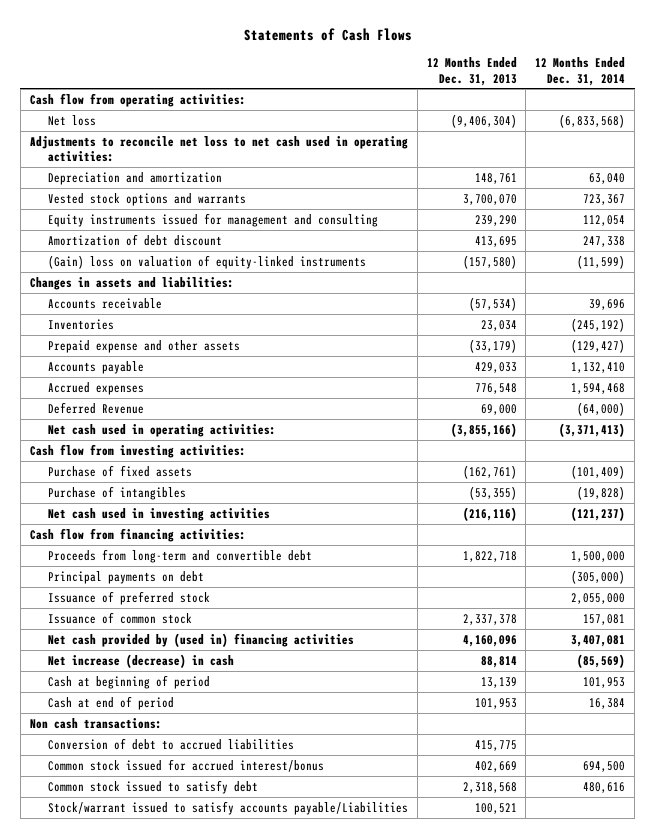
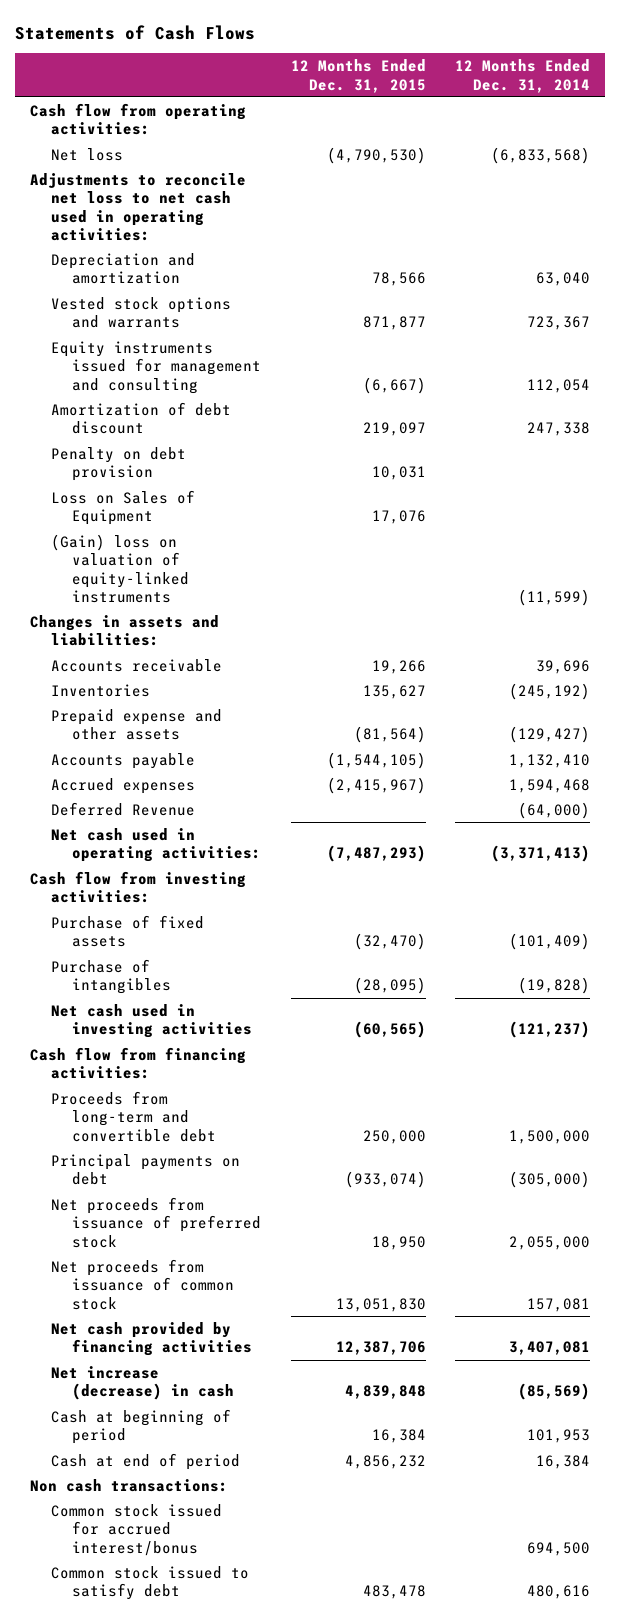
- | 12 Months Ended Dec. 31, 2013 | 12 Months Ended Dec. 31, 2014
+ | 12 Months Ended Dec. 31, 2015 | 12 Months Ended Dec. 31, 2014
+ Penalty on debt provision | 10,031 |
+ Loss on Sales of Equipment | 17,076 |
- Issuance of preferred stock | | 2,055,000
- Issuance of common stock | 2,337,378 | 157,081
- Net cash provided by (used in) financing activities | 4,160,096 | 3,407,081
+ Net proceeds from issuance of preferred stock | 18,950 | 2,055,000
+ Net proceeds from issuance of common stock | 13,051,830 | 157,081
+ Net cash provided by financing activities | 12,387,706 | 3,407,081
- Conversion of debt to accrued liabilities | 415,775 |
- Stock/warrant issued to satisfy accounts payable/Liabilities | 100,521 |

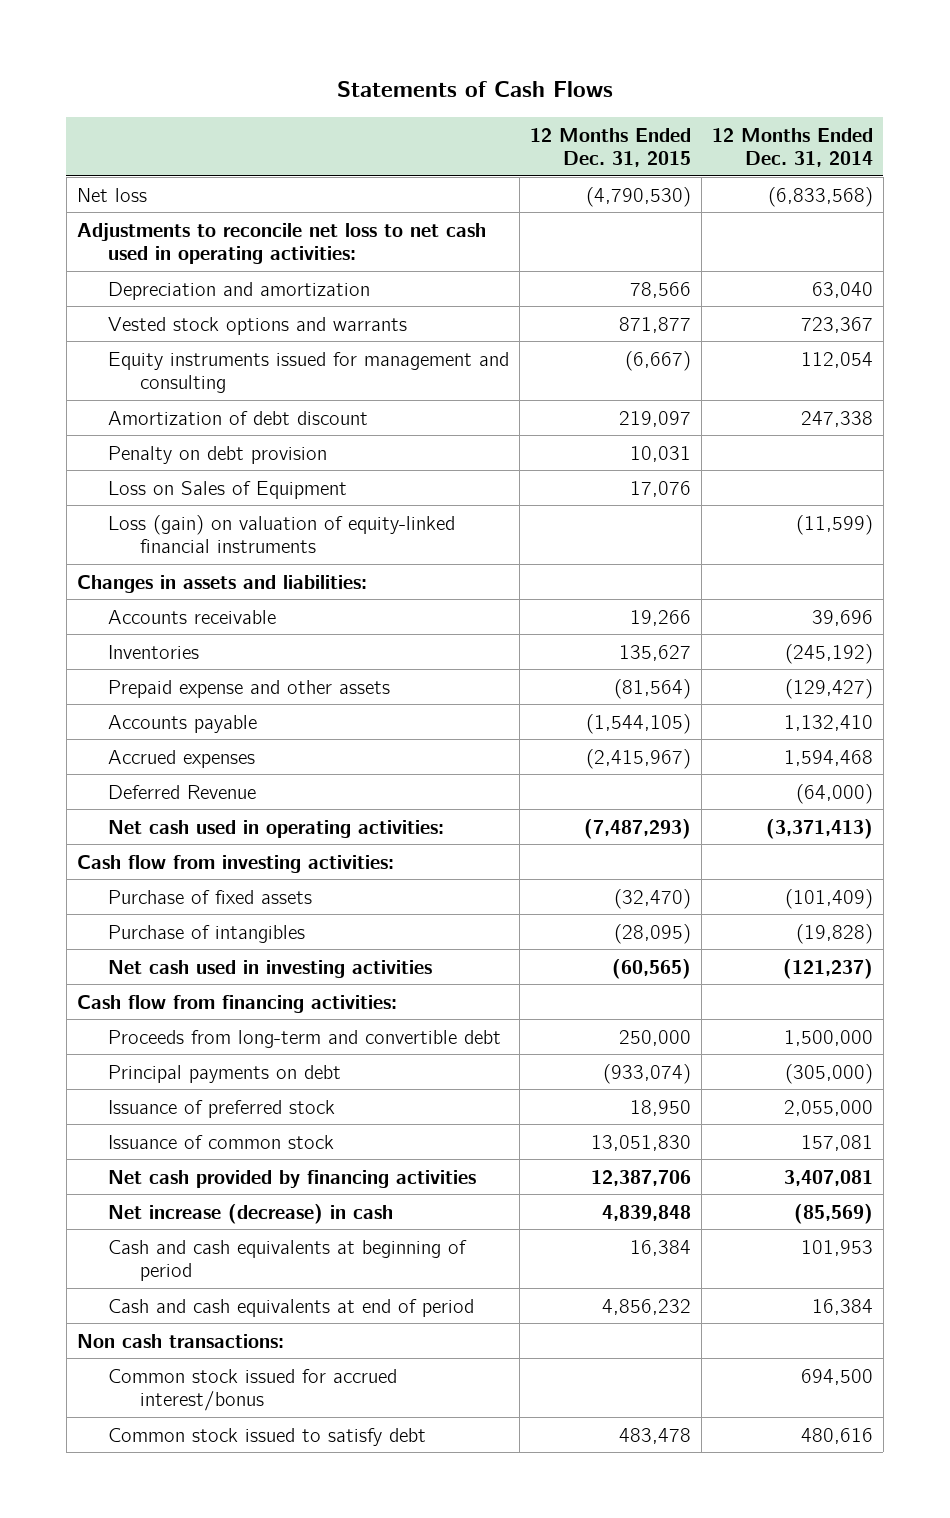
- Cash flow from operating activities:
- (Gain) loss on valuation of equity-linked instruments | | (11,599)
+ Loss (gain) on valuation of equity-linked financial instruments | | (11,599)
- Net proceeds from issuance of preferred stock | 18,950 | 2,055,000
- Net proceeds from issuance of common stock | 13,051,830 | 157,081
+ Issuance of preferred stock | 18,950 | 2,055,000
+ Issuance of common stock | 13,051,830 | 157,081
- Cash at beginning of period | 16,384 | 101,953
- Cash at end of period | 4,856,232 | 16,384
+ Cash and cash equivalents at beginning of period | 16,384 | 101,953
+ Cash and cash equivalents at end of period | 4,856,232 | 16,384

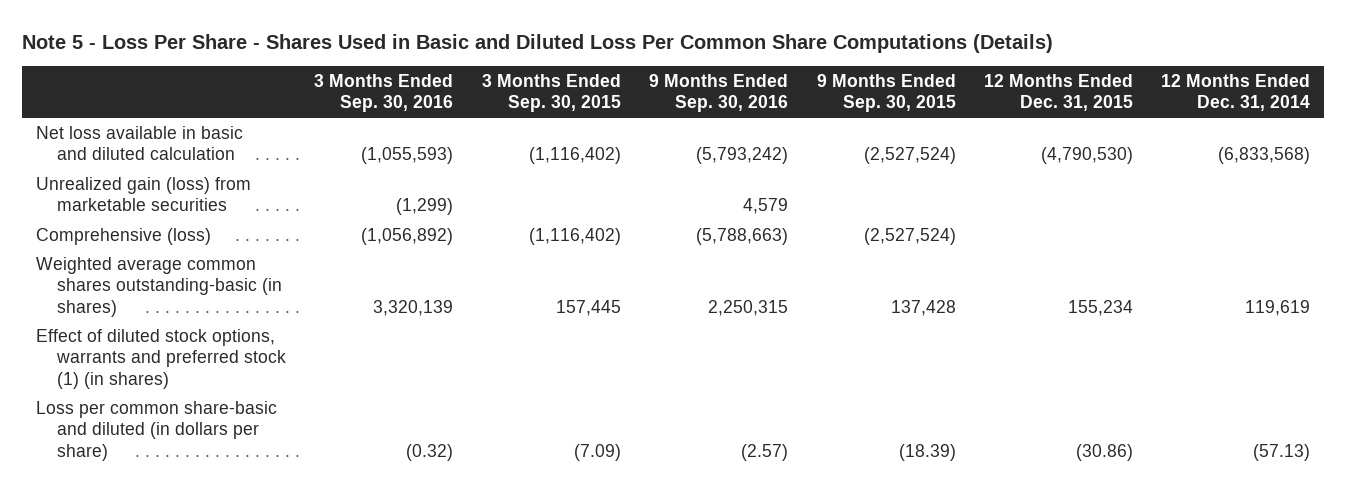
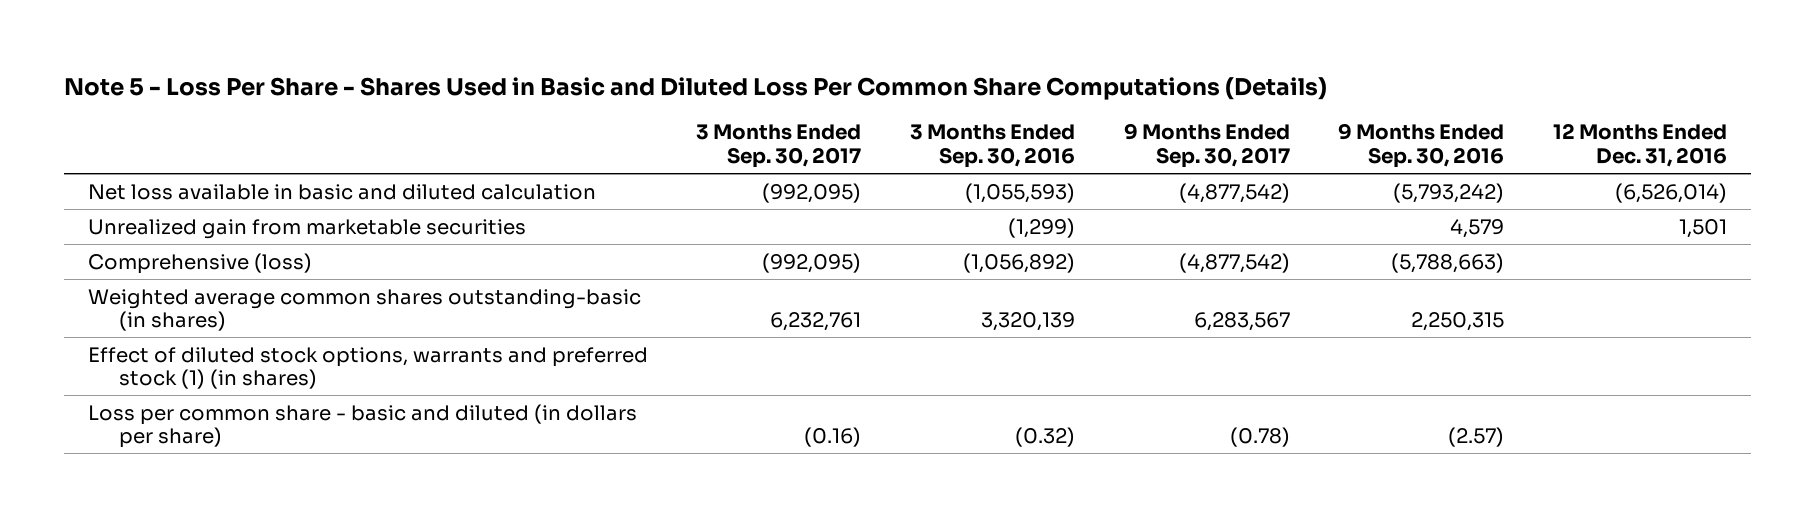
- | 3 Months Ended Sep. 30, 2016 | 3 Months Ended Sep. 30, 2015 | 9 Months Ended Sep. 30, 2016 | 9 Months Ended Sep. 30, 2015 | 12 Months Ended Dec. 31, 2015 | 12 Months Ended Dec. 31, 2014
+ | 3 Months Ended Sep. 30, 2017 | 3 Months Ended Sep. 30, 2016 | 9 Months Ended Sep. 30, 2017 | 9 Months Ended Sep. 30, 2016 | 12 Months Ended Dec. 31, 2016
- Unrealized gain (loss) from marketable securities | (1,299) | | 4,579 | | |
+ Unrealized gain from marketable securities | | (1,299) | | 4,579 | 1,501
- Loss per common share-basic and diluted (in dollars per share) | (0.32) | (7.09) | (2.57) | (18.39) | (30.86) | (57.13)
+ Loss per common share - basic and diluted (in dollars per share) | (0.16) | (0.32) | (0.78) | (2.57) |

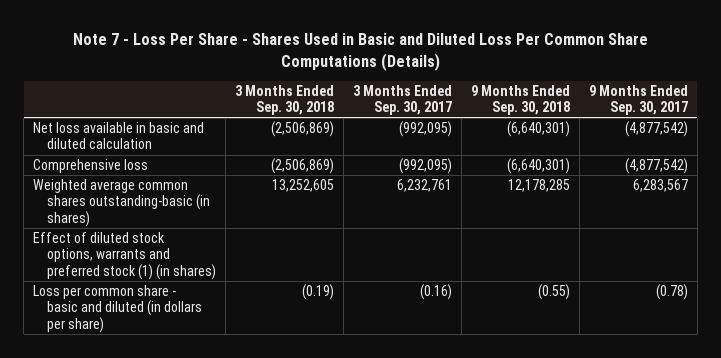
- Note 5 - Loss Per Share - Shares Used in Basic and Diluted Loss Per Common Share Computations (Details)
+ Note 7 - Loss Per Share - Shares Used in Basic and Diluted Loss Per Common Share Computations (Details)
- | 3 Months Ended Sep. 30, 2017 | 3 Months Ended Sep. 30, 2016 | 9 Months Ended Sep. 30, 2017 | 9 Months Ended Sep. 30, 2016 | 12 Months Ended Dec. 31, 2016
+ | 3 Months Ended Sep. 30, 2018 | 3 Months Ended Sep. 30, 2017 | 9 Months Ended Sep. 30, 2018 | 9 Months Ended Sep. 30, 2017
- Unrealized gain from marketable securities | | (1,299) | | 4,579 | 1,501
- Comprehensive (loss) | (992,095) | (1,056,892) | (4,877,542) | (5,788,663) |
+ Comprehensive loss | (2,506,869) | (992,095) | (6,640,301) | (4,877,542)

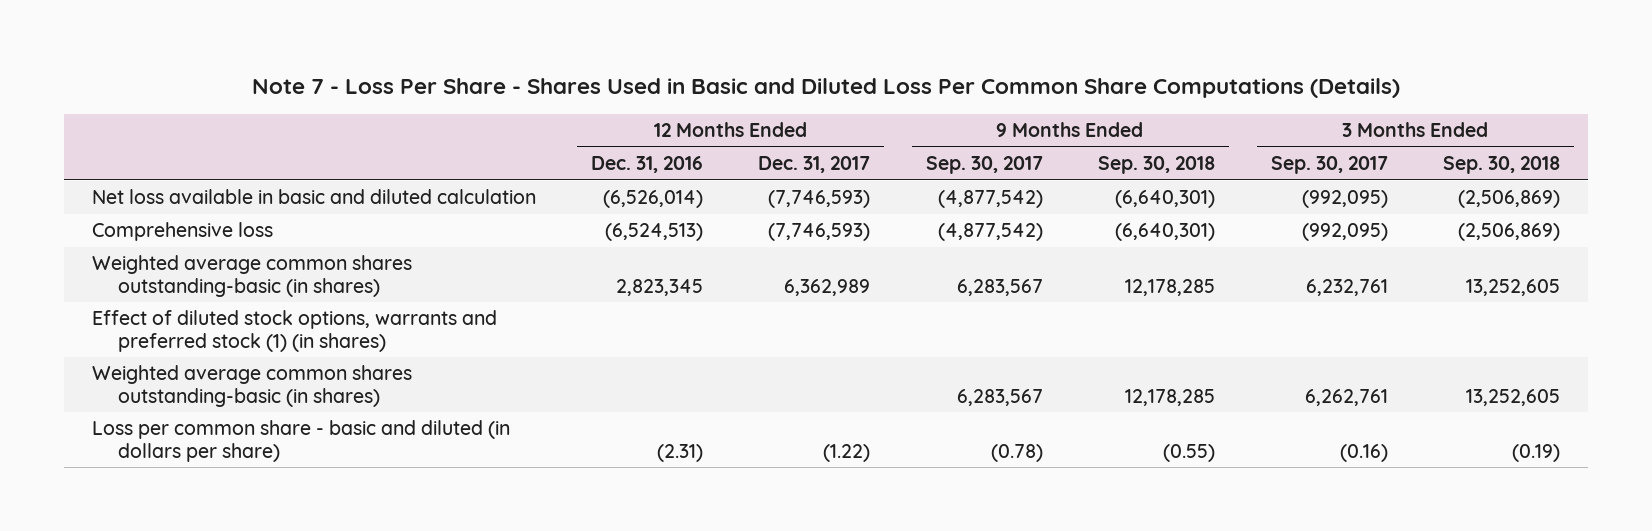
- | 3 Months Ended Sep. 30, 2018 | 3 Months Ended Sep. 30, 2017 | 9 Months Ended Sep. 30, 2018 | 9 Months Ended Sep. 30, 2017
+ | 12 Months Ended Dec. 31, 2016 | 12 Months Ended Dec. 31, 2017 | 9 Months Ended Sep. 30, 2017 | 9 Months Ended Sep. 30, 2018 | 3 Months Ended Sep. 30, 2017 | 3 Months Ended Sep. 30, 2018
+ Weighted average common shares outstanding-basic (in shares) | | | 6,283,567 | 12,178,285 | 6,262,761 | 13,252,605

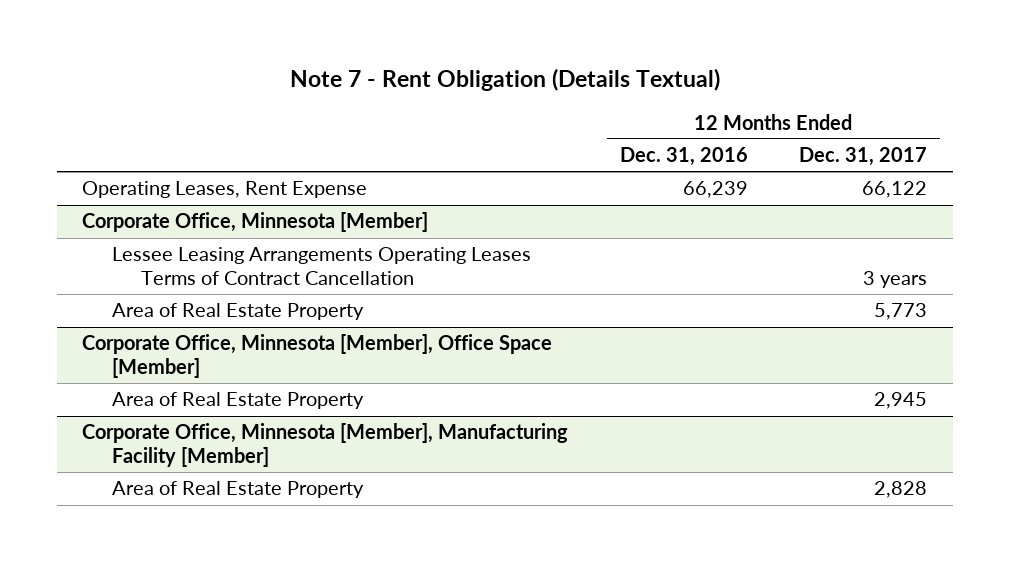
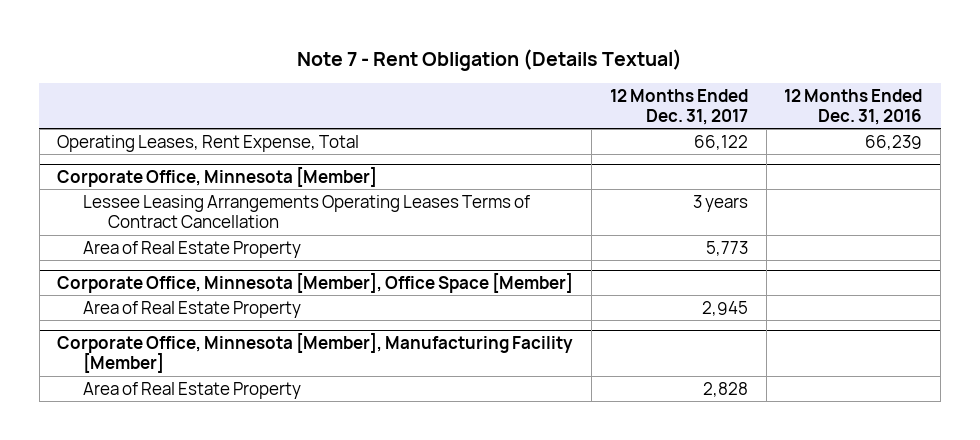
- | 12 Months Ended Dec. 31, 2016 | 12 Months Ended Dec. 31, 2017
+ | 12 Months Ended Dec. 31, 2017 | 12 Months Ended Dec. 31, 2016
- Operating Leases, Rent Expense | 66,239 | 66,122
+ Operating Leases, Rent Expense, Total | 66,122 | 66,239

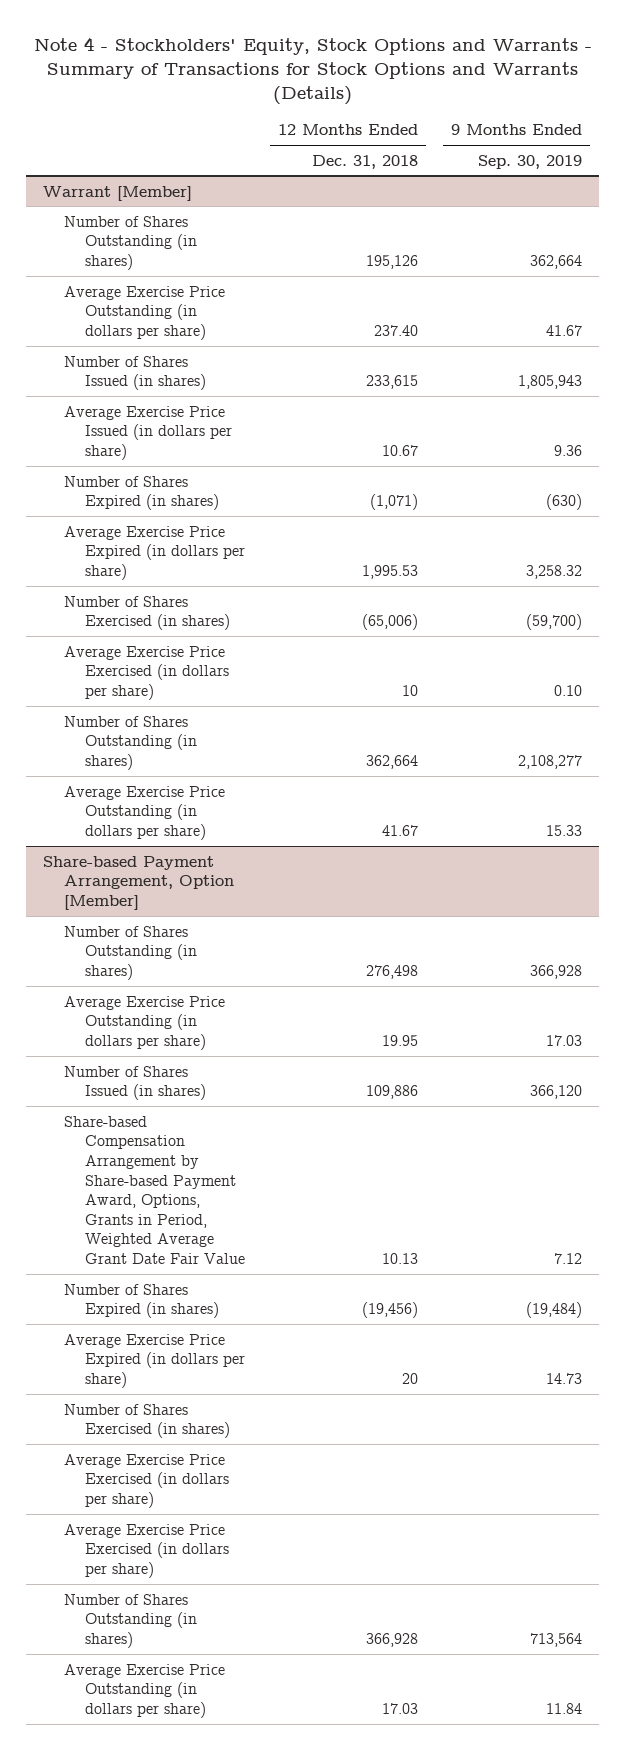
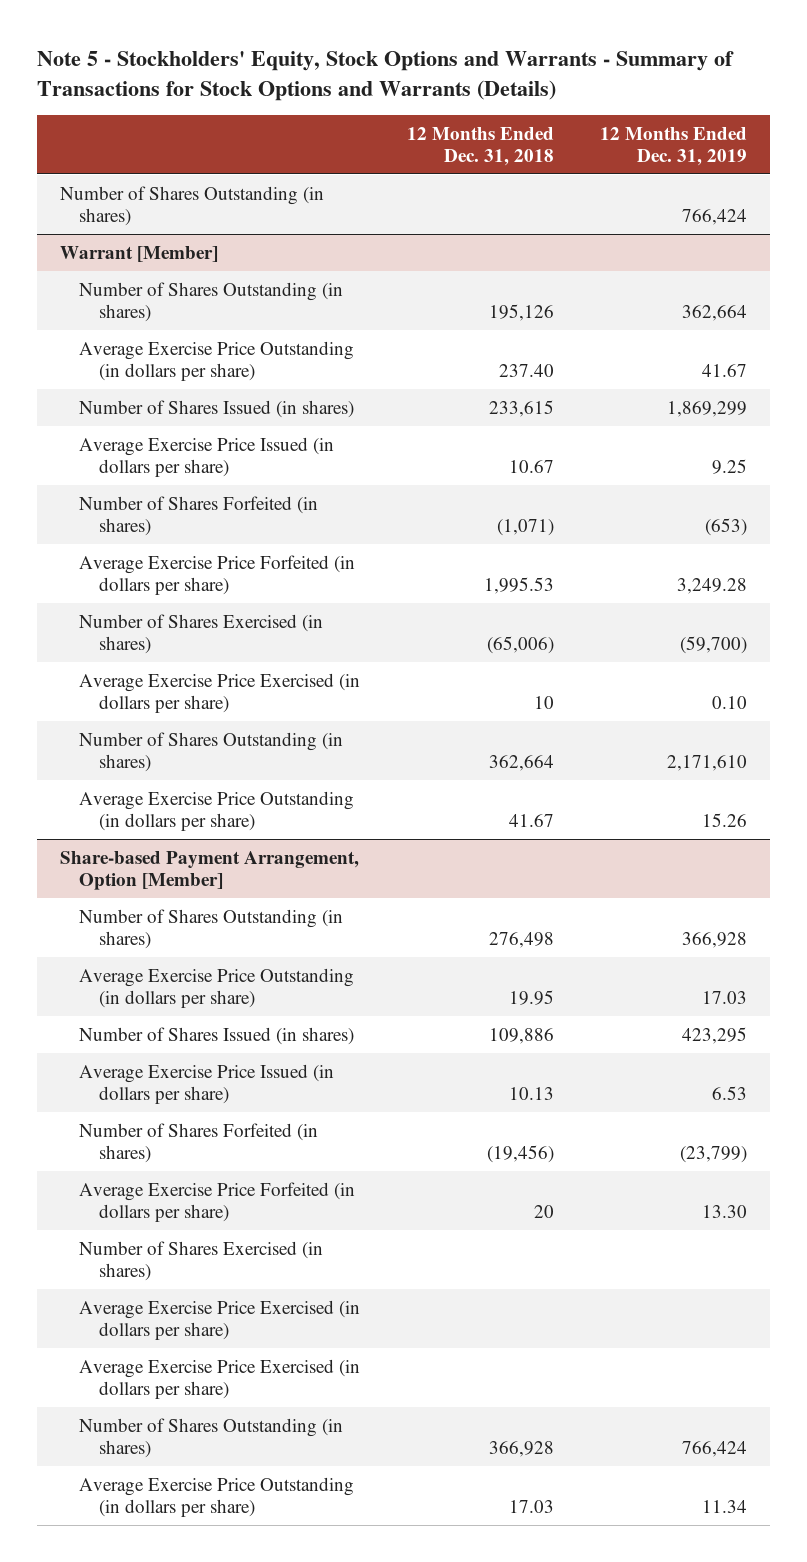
- Note 4 - Stockholders' Equity, Stock Options and Warrants - Summary of Transactions for Stock Options and Warrants (Details)
+ Note 5 - Stockholders' Equity, Stock Options and Warrants - Summary of Transactions for Stock Options and Warrants (Details)
- | 12 Months Ended Dec. 31, 2018 | 9 Months Ended Sep. 30, 2019
+ | 12 Months Ended Dec. 31, 2018 | 12 Months Ended Dec. 31, 2019
+ Number of Shares Outstanding (in shares) | | 766,424
@ Warrant [Member]
- Number of Shares Expired (in shares) | (1,071) | (630)
- Average Exercise Price Expired (in dollars per share) | 1,995.53 | 3,258.32
+ Number of Shares Forfeited (in shares) | (1,071) | (653)
+ Average Exercise Price Forfeited (in dollars per share) | 1,995.53 | 3,249.28
@ Share-based Payment Arrangement, Option [Member]
- Share-based Compensation Arrangement by Share-based Payment Award, Options, Grants in Period, Weighted Average Grant Date Fair Value | 10.13 | 7.12
- Number of Shares Expired (in shares) | (19,456) | (19,484)
- Average Exercise Price Expired (in dollars per share) | 20 | 14.73
+ Average Exercise Price Issued (in dollars per share) | 10.13 | 6.53
+ Number of Shares Forfeited (in shares) | (19,456) | (23,799)
+ Average Exercise Price Forfeited (in dollars per share) | 20 | 13.30

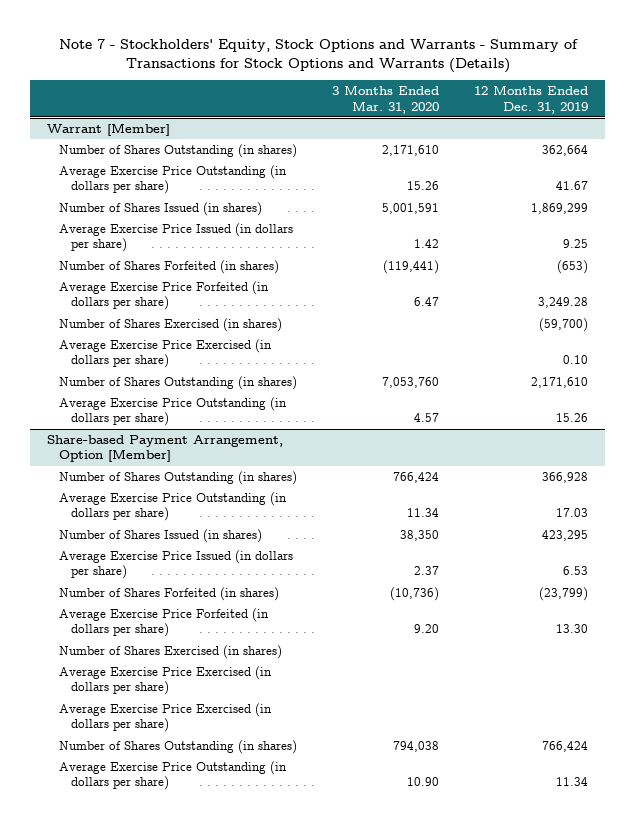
- Note 5 - Stockholders' Equity, Stock Options and Warrants - Summary of Transactions for Stock Options and Warrants (Details)
+ Note 7 - Stockholders' Equity, Stock Options and Warrants - Summary of Transactions for Stock Options and Warrants (Details)
- | 12 Months Ended Dec. 31, 2018 | 12 Months Ended Dec. 31, 2019
+ | 3 Months Ended Mar. 31, 2020 | 12 Months Ended Dec. 31, 2019
- Number of Shares Outstanding (in shares) | | 766,424

